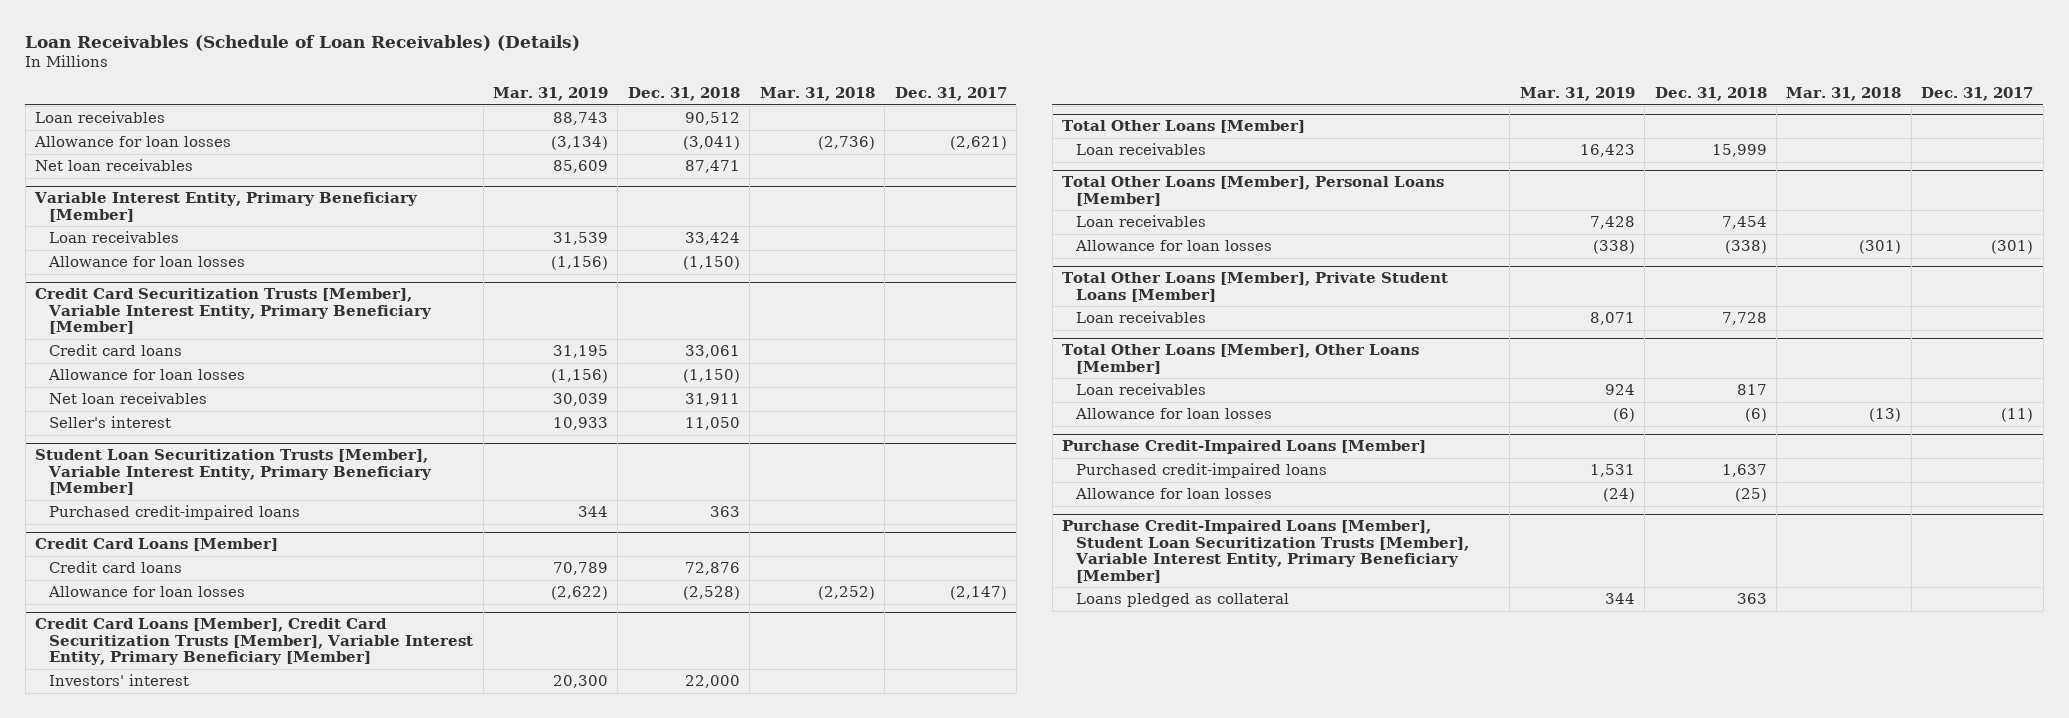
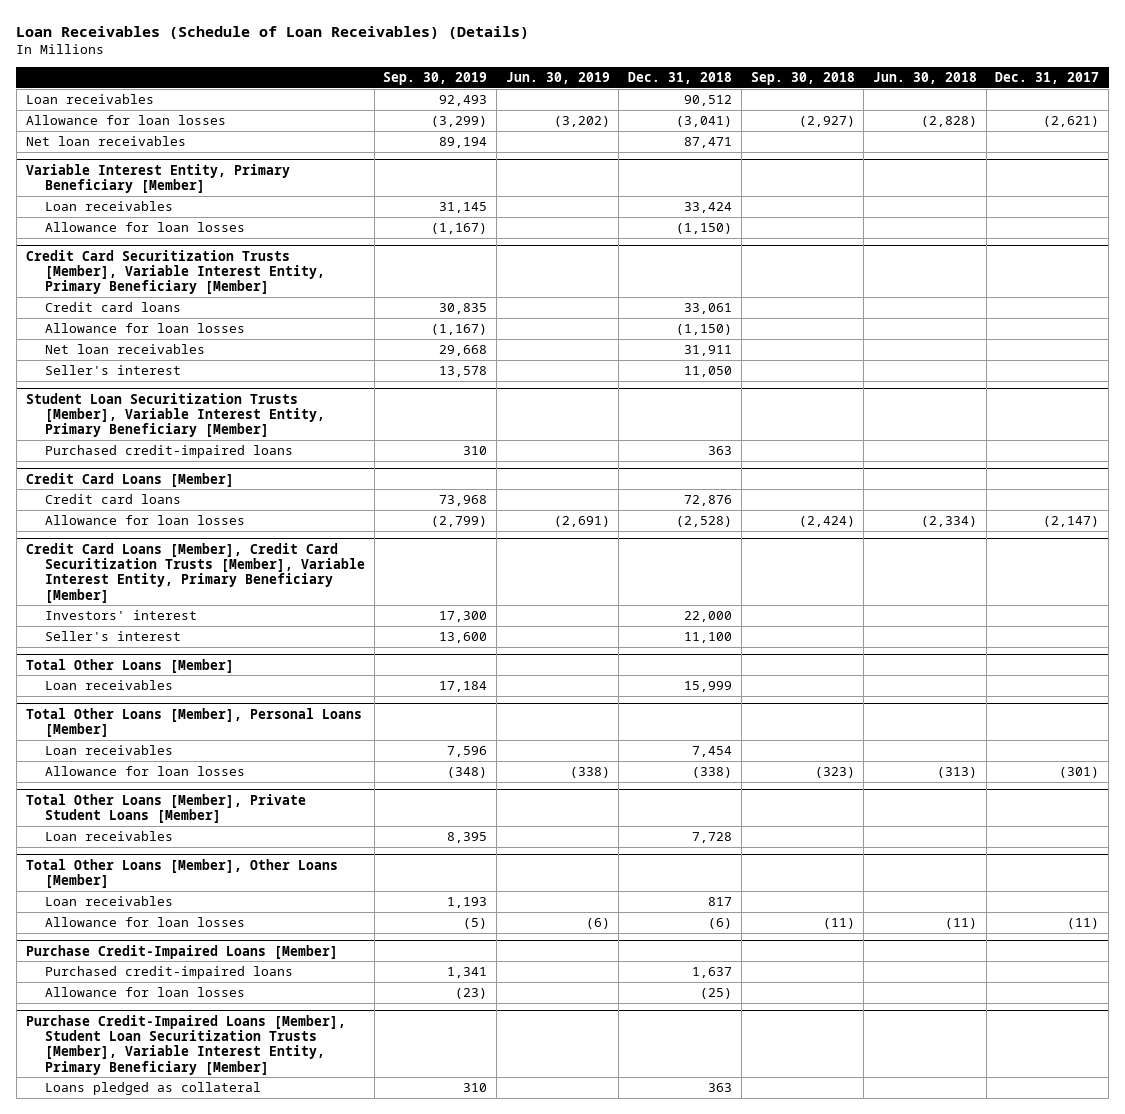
- | Mar. 31, 2019 | Dec. 31, 2018 | Mar. 31, 2018 | Dec. 31, 2017
+ | Sep. 30, 2019 | Jun. 30, 2019 | Dec. 31, 2018 | Sep. 30, 2018 | Jun. 30, 2018 | Dec. 31, 2017
@ Credit Card Loans [Member], Credit Card Securitization Trusts [Member], Variable Interest Entity, Primary Beneficiary [Member]
+ Seller's interest | 13,600 | | 11,100 | | |

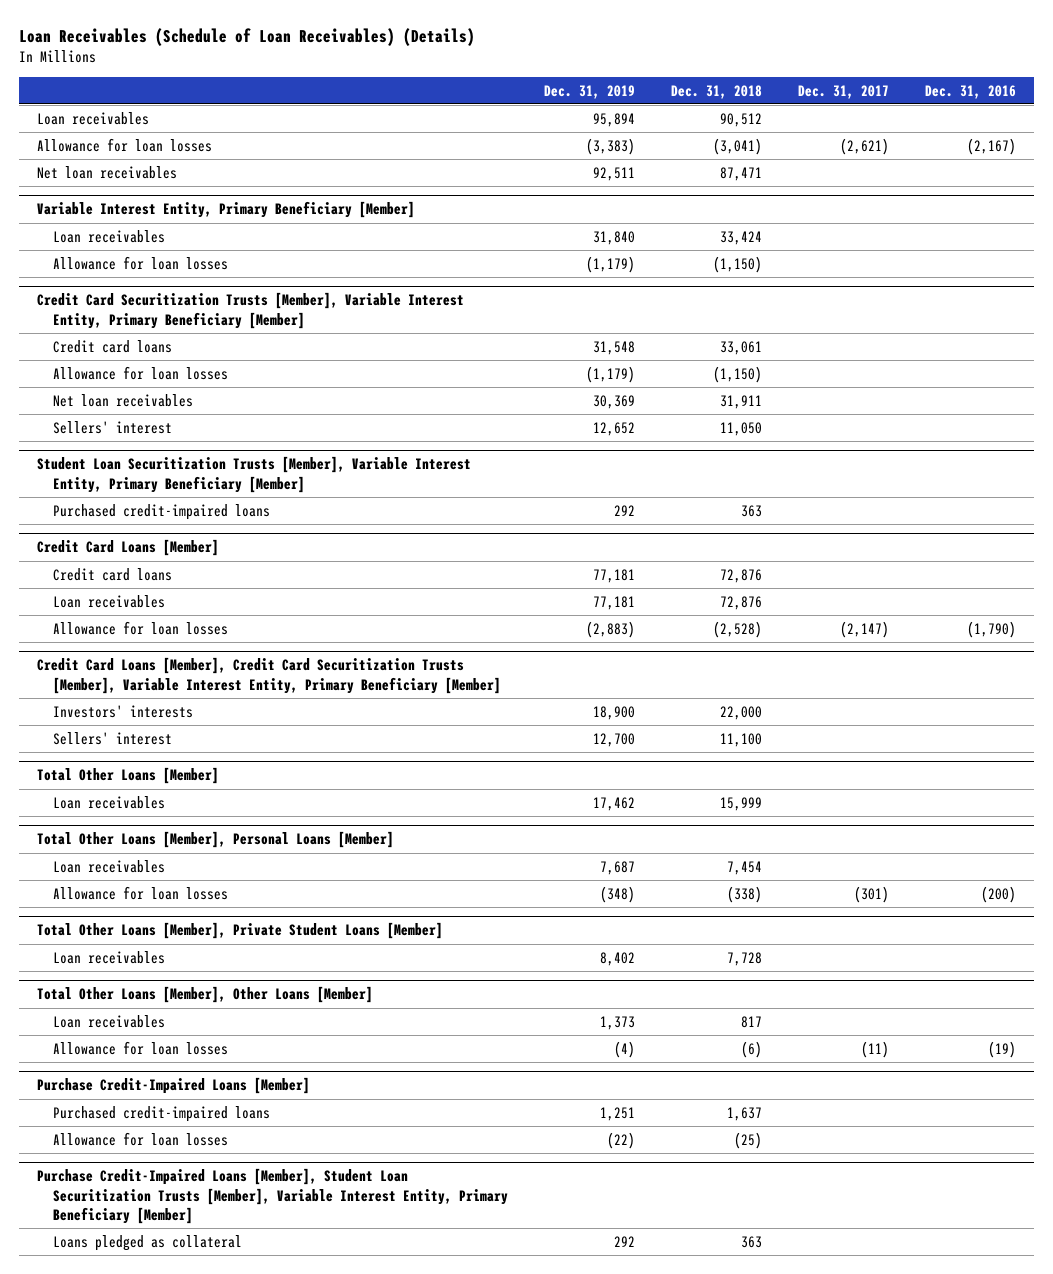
- | Sep. 30, 2019 | Jun. 30, 2019 | Dec. 31, 2018 | Sep. 30, 2018 | Jun. 30, 2018 | Dec. 31, 2017
+ | Dec. 31, 2019 | Dec. 31, 2018 | Dec. 31, 2017 | Dec. 31, 2016
@ Credit Card Securitization Trusts [Member], Variable Interest Entity, Primary Beneficiary [Member]
- Seller's interest | 13,578 | | 11,050 | | |
+ Sellers' interest | 12,652 | 11,050 | |
@ Credit Card Loans [Member]
+ Loan receivables | 77,181 | 72,876 | |
@ Credit Card Loans [Member], Credit Card Securitization Trusts [Member], Variable Interest Entity, Primary Beneficiary [Member]
- Investors' interest | 17,300 | | 22,000 | | |
- Seller's interest | 13,600 | | 11,100 | | |
+ Investors' interests | 18,900 | 22,000 | |
+ Sellers' interest | 12,700 | 11,100 | |

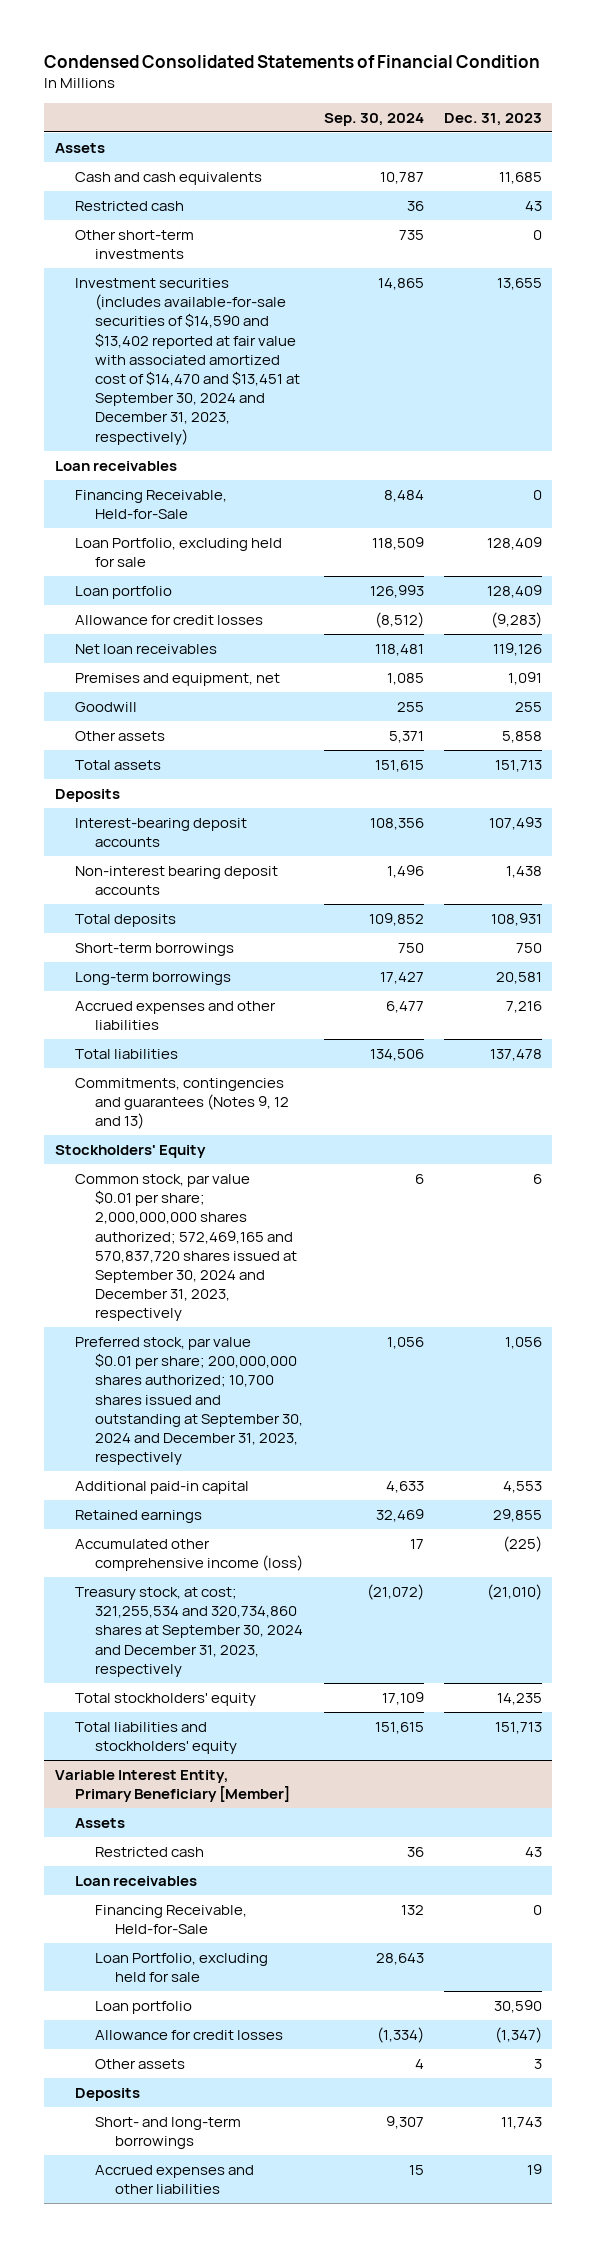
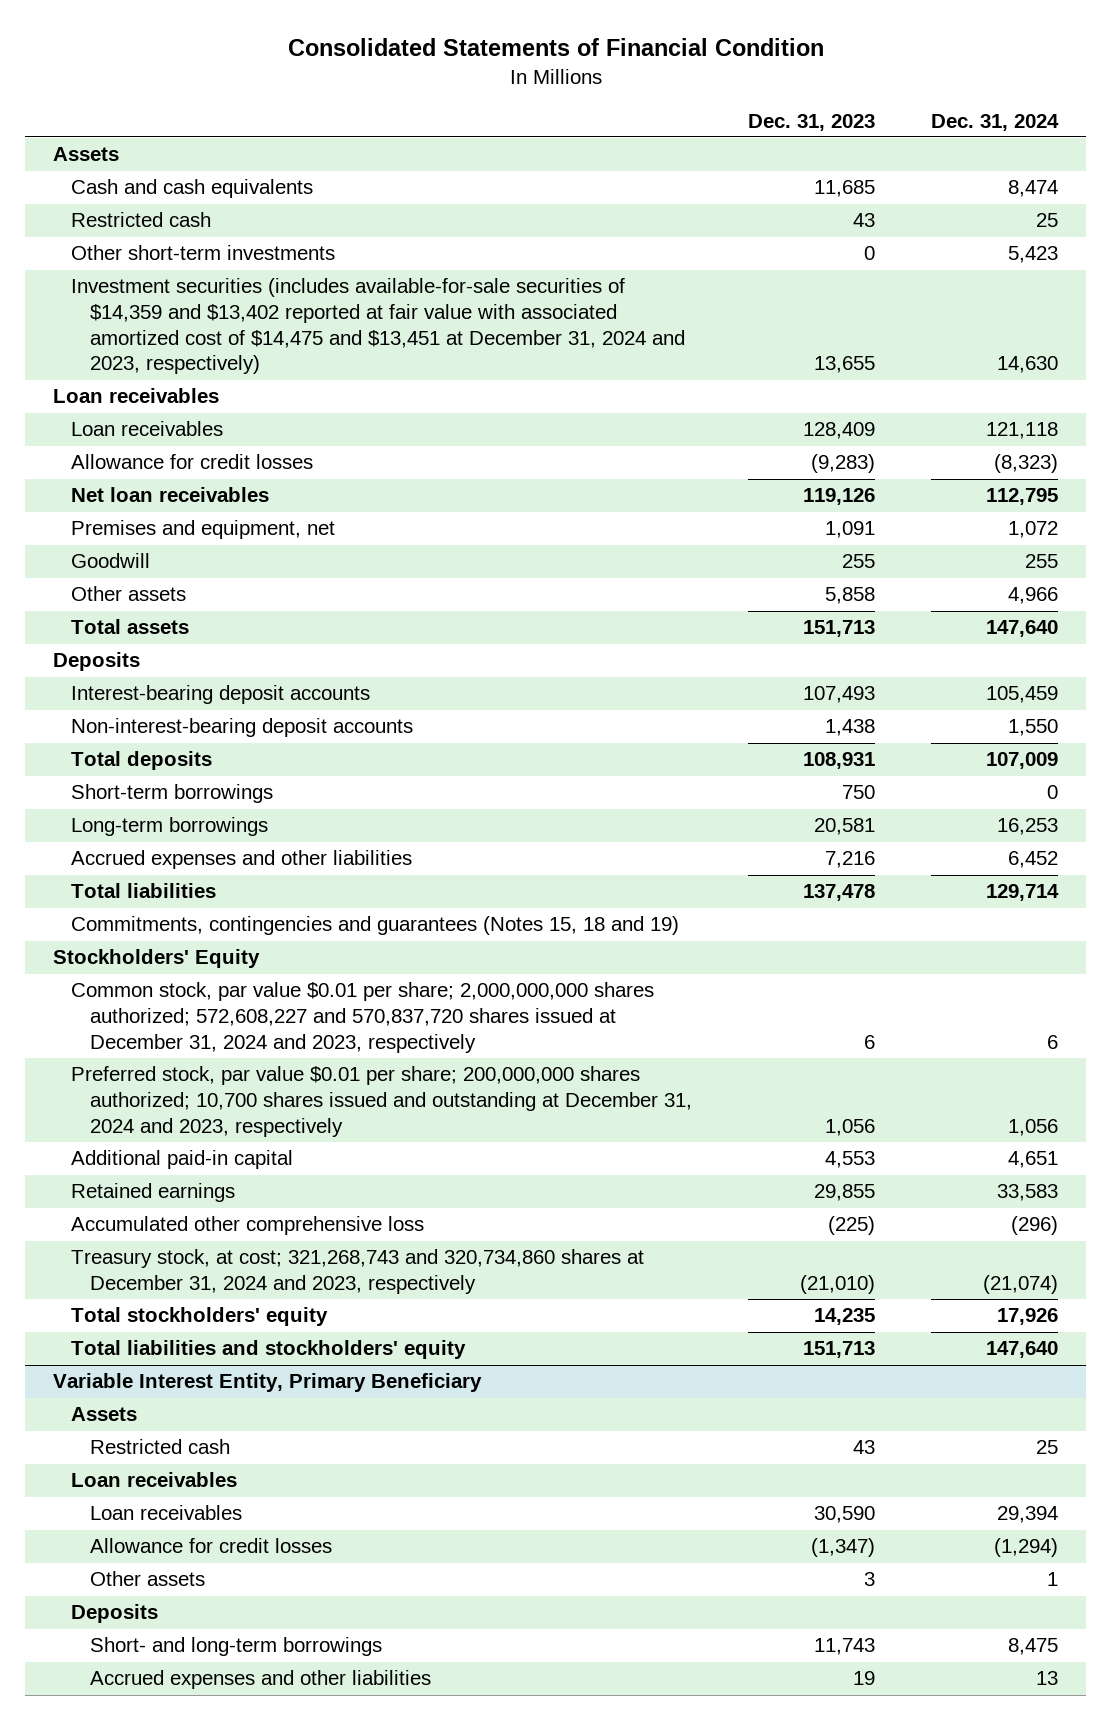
- Condensed Consolidated Statements of Financial Condition
+ Consolidated Statements of Financial Condition
- | Sep. 30, 2024 | Dec. 31, 2023
+ | Dec. 31, 2023 | Dec. 31, 2024
- Investment securities (includes available-for-sale securities of $14,590 and $13,402 reported at fair value with associated amortized cost of $14,470 and $13,451 at September 30, 2024 and December 31, 2023, respectively) | 14,865 | 13,655
+ Investment securities (includes available-for-sale securities of $14,359 and $13,402 reported at fair value with associated amortized cost of $14,475 and $13,451 at December 31, 2024 and 2023, respectively) | 13,655 | 14,630
- Financing Receivable, Held-for-Sale | 8,484 | 0
- Loan Portfolio, excluding held for sale | 118,509 | 128,409
- Loan portfolio | 126,993 | 128,409
+ Loan receivables | 128,409 | 121,118
- Non-interest bearing deposit accounts | 1,496 | 1,438
+ Non-interest-bearing deposit accounts | 1,438 | 1,550
- Commitments, contingencies and guarantees (Notes 9, 12 and 13)
+ Commitments, contingencies and guarantees (Notes 15, 18 and 19)
- Common stock, par value $0.01 per share; 2,000,000,000 shares authorized; 572,469,165 and 570,837,720 shares issued at September 30, 2024 and December 31, 2023, respectively | 6 | 6
- Preferred stock, par value $0.01 per share; 200,000,000 shares authorized; 10,700 shares issued and outstanding at September 30, 2024 and December 31, 2023, respectively | 1,056 | 1,056
+ Common stock, par value $0.01 per share; 2,000,000,000 shares authorized; 572,608,227 and 570,837,720 shares issued at December 31, 2024 and 2023, respectively | 6 | 6
+ Preferred stock, par value $0.01 per share; 200,000,000 shares authorized; 10,700 shares issued and outstanding at December 31, 2024 and 2023, respectively | 1,056 | 1,056
- Accumulated other comprehensive income (loss) | 17 | (225)
- Treasury stock, at cost; 321,255,534 and 320,734,860 shares at September 30, 2024 and December 31, 2023, respectively | (21,072) | (21,010)
+ Accumulated other comprehensive loss | (225) | (296)
+ Treasury stock, at cost; 321,268,743 and 320,734,860 shares at December 31, 2024 and 2023, respectively | (21,010) | (21,074)
- Variable Interest Entity, Primary Beneficiary [Member]
+ Variable Interest Entity, Primary Beneficiary
- Financing Receivable, Held-for-Sale | 132 | 0
- Loan Portfolio, excluding held for sale | 28,643 |
- Loan portfolio | | 30,590
+ Loan receivables | 30,590 | 29,394

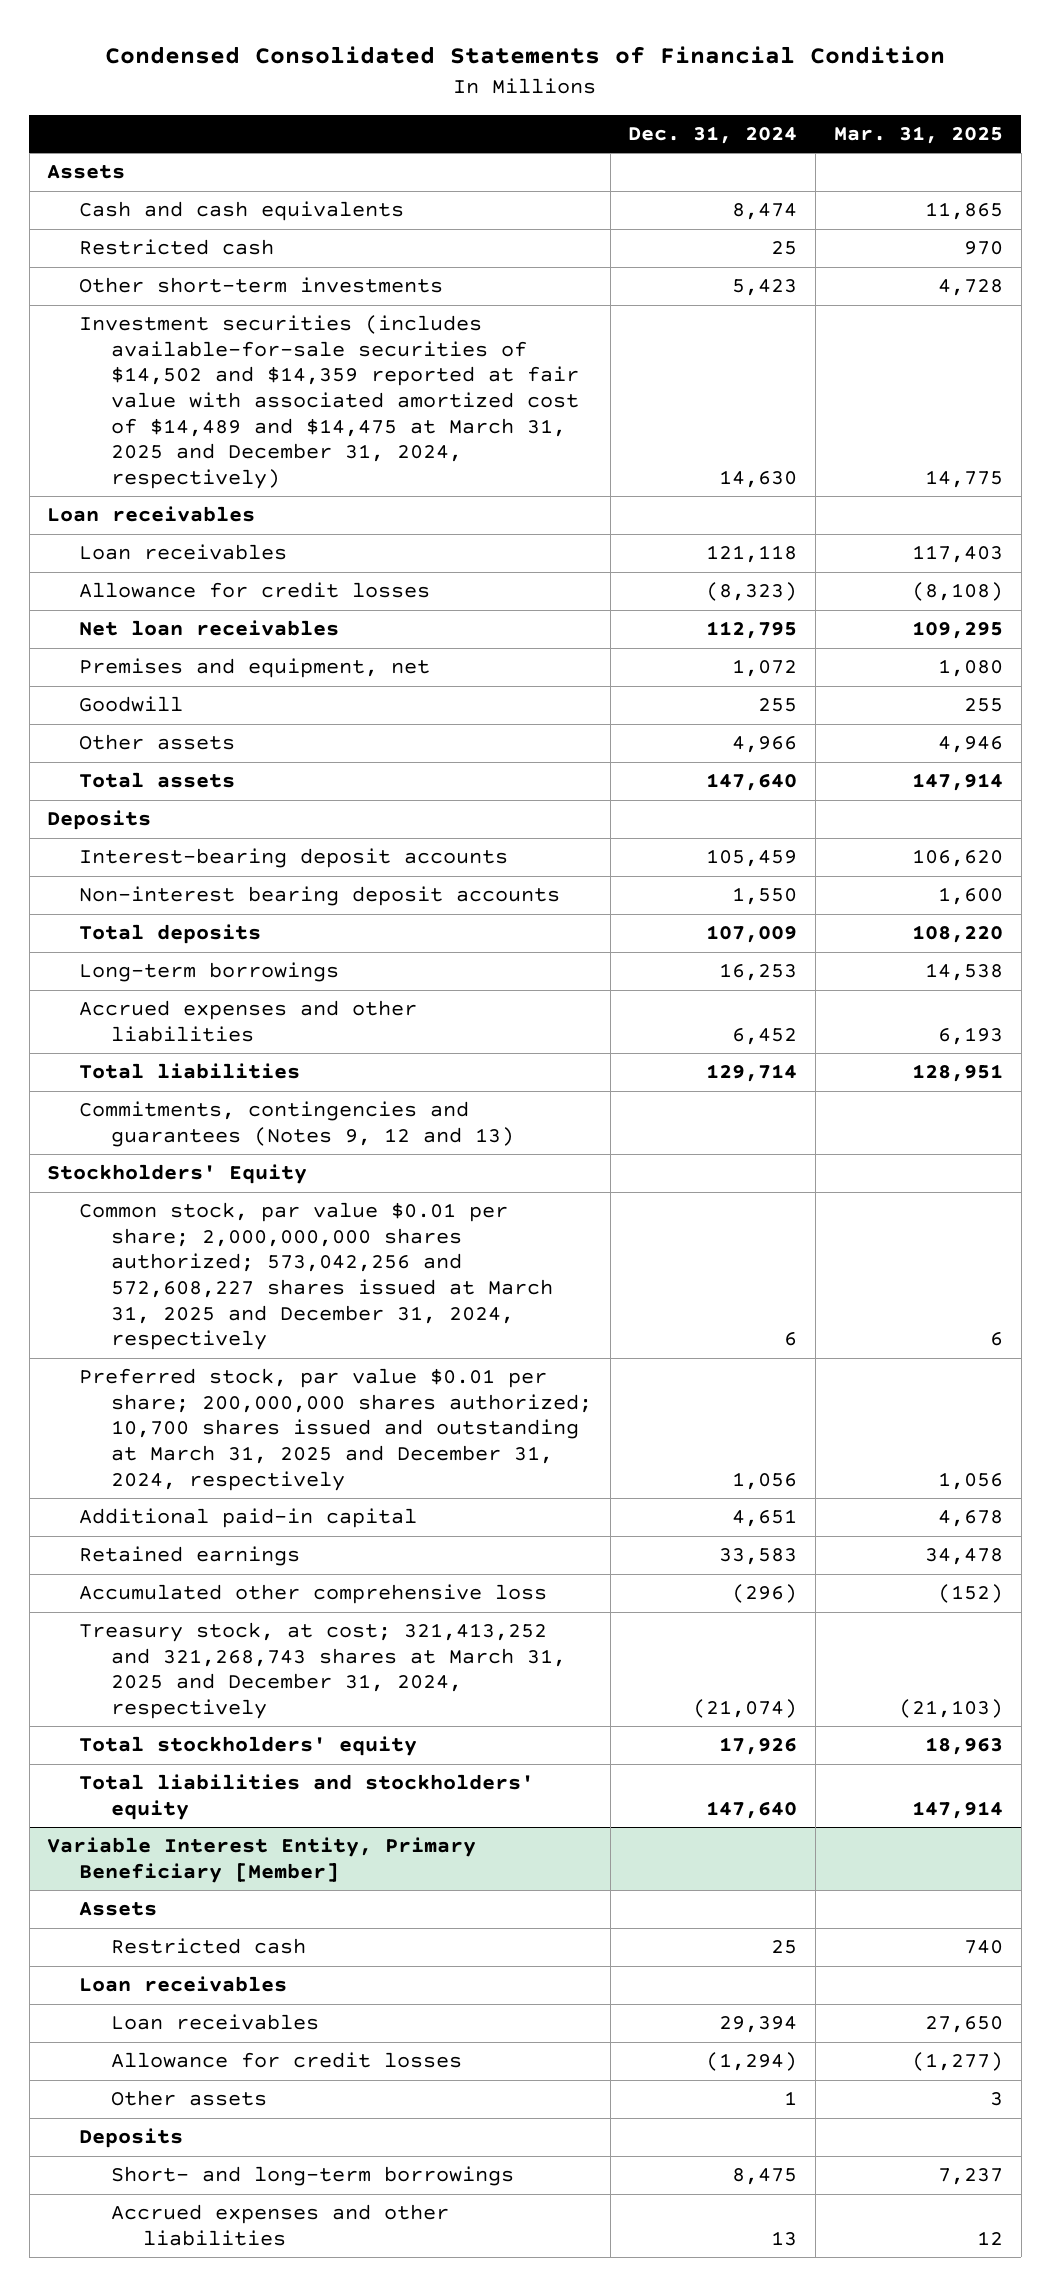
- Consolidated Statements of Financial Condition
+ Condensed Consolidated Statements of Financial Condition
- | Dec. 31, 2023 | Dec. 31, 2024
+ | Dec. 31, 2024 | Mar. 31, 2025
- Investment securities (includes available-for-sale securities of $14,359 and $13,402 reported at fair value with associated amortized cost of $14,475 and $13,451 at December 31, 2024 and 2023, respectively) | 13,655 | 14,630
+ Investment securities (includes available-for-sale securities of $14,502 and $14,359 reported at fair value with associated amortized cost of $14,489 and $14,475 at March 31, 2025 and December 31, 2024, respectively) | 14,630 | 14,775
- Non-interest-bearing deposit accounts | 1,438 | 1,550
+ Non-interest bearing deposit accounts | 1,550 | 1,600
- Short-term borrowings | 750 | 0
- Commitments, contingencies and guarantees (Notes 15, 18 and 19)
+ Commitments, contingencies and guarantees (Notes 9, 12 and 13)
- Common stock, par value $0.01 per share; 2,000,000,000 shares authorized; 572,608,227 and 570,837,720 shares issued at December 31, 2024 and 2023, respectively | 6 | 6
- Preferred stock, par value $0.01 per share; 200,000,000 shares authorized; 10,700 shares issued and outstanding at December 31, 2024 and 2023, respectively | 1,056 | 1,056
+ Common stock, par value $0.01 per share; 2,000,000,000 shares authorized; 573,042,256 and 572,608,227 shares issued at March 31, 2025 and December 31, 2024, respectively | 6 | 6
+ Preferred stock, par value $0.01 per share; 200,000,000 shares authorized; 10,700 shares issued and outstanding at March 31, 2025 and December 31, 2024, respectively | 1,056 | 1,056
- Treasury stock, at cost; 321,268,743 and 320,734,860 shares at December 31, 2024 and 2023, respectively | (21,010) | (21,074)
+ Treasury stock, at cost; 321,413,252 and 321,268,743 shares at March 31, 2025 and December 31, 2024, respectively | (21,074) | (21,103)
- Variable Interest Entity, Primary Beneficiary
+ Variable Interest Entity, Primary Beneficiary [Member]

